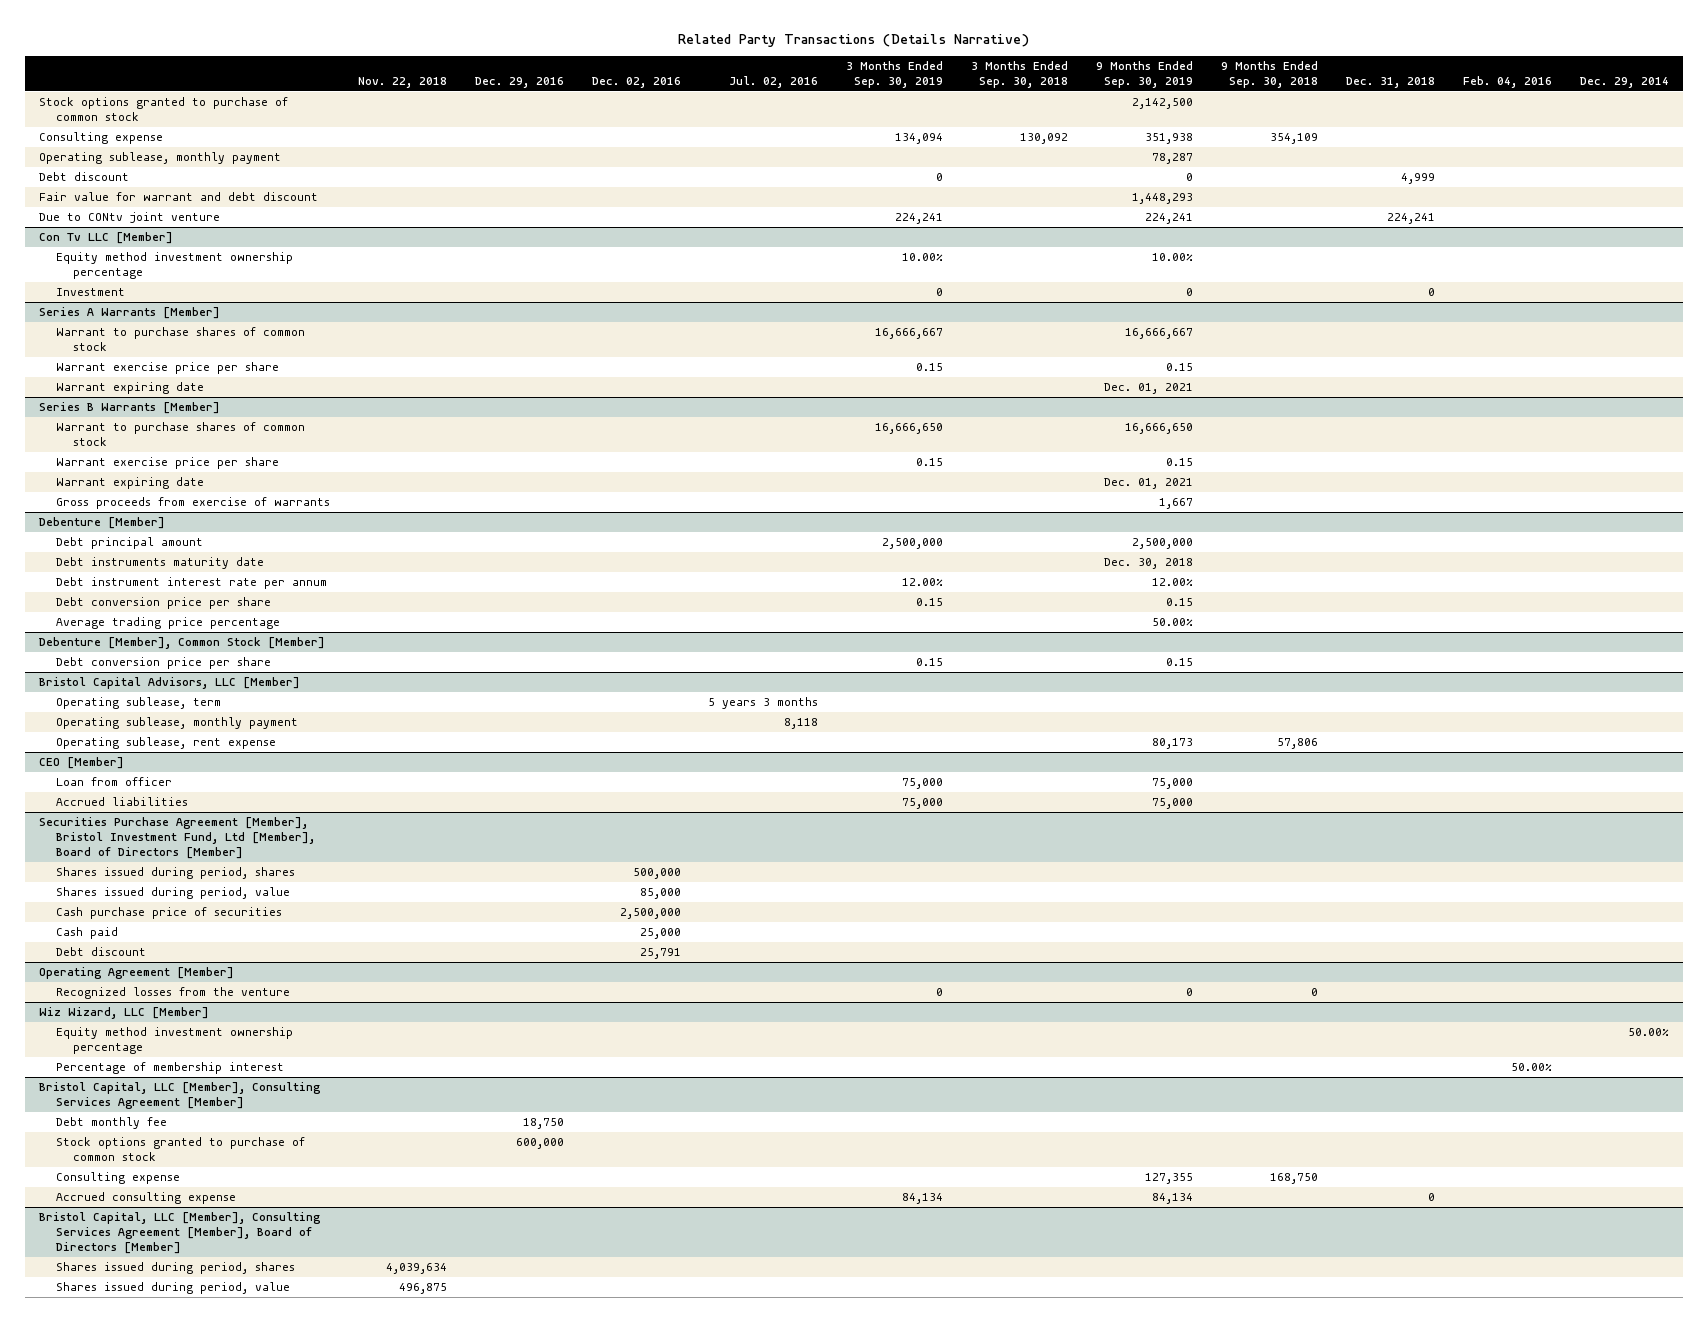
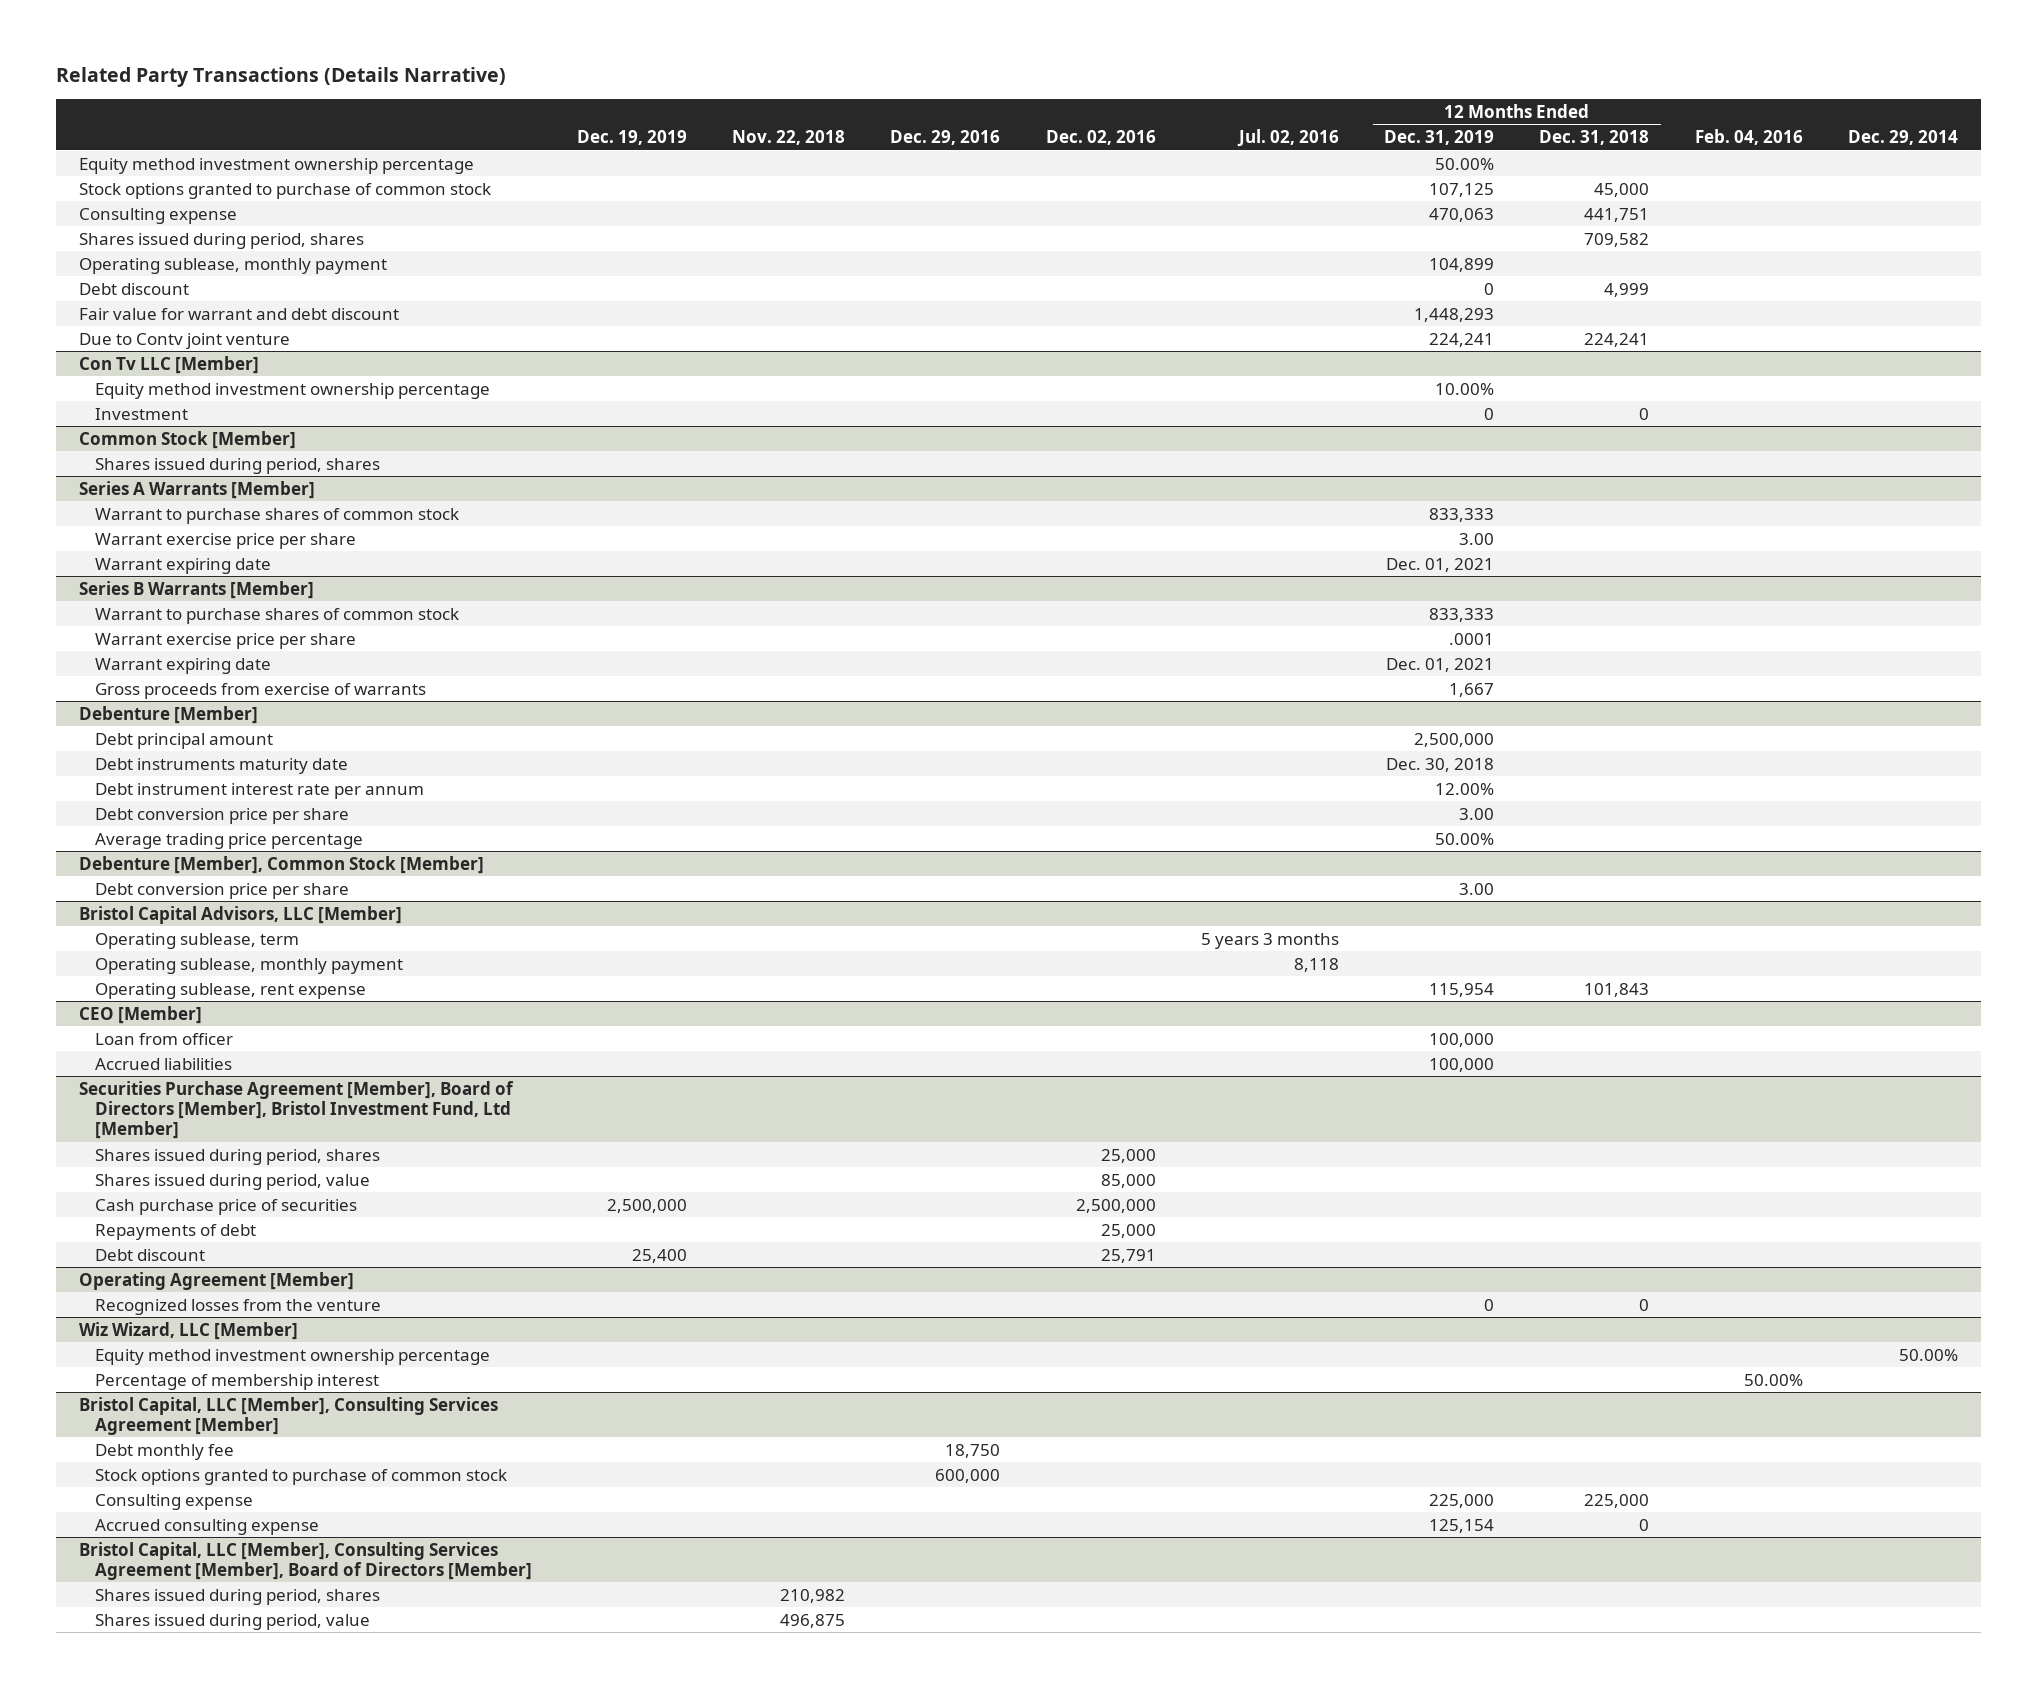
- | Nov. 22, 2018 | Dec. 29, 2016 | Dec. 02, 2016 | Jul. 02, 2016 | 3 Months Ended Sep. 30, 2019 | 3 Months Ended Sep. 30, 2018 | 9 Months Ended Sep. 30, 2019 | 9 Months Ended Sep. 30, 2018 | Dec. 31, 2018 | Feb. 04, 2016 | Dec. 29, 2014
+ | Dec. 19, 2019 | Nov. 22, 2018 | Dec. 29, 2016 | Dec. 02, 2016 | Jul. 02, 2016 | 12 Months Ended Dec. 31, 2019 | 12 Months Ended Dec. 31, 2018 | Feb. 04, 2016 | Dec. 29, 2014
+ Equity method investment ownership percentage | | | | | | 50.00% | | |
+ Shares issued during period, shares | | | | | | | 709,582 | |
- Due to CONtv joint venture | | | | | 224,241 | | 224,241 | | 224,241 | |
+ Due to Contv joint venture | | | | | | 224,241 | 224,241 | |
+ Common Stock [Member]
+ Shares issued during period, shares
- Securities Purchase Agreement [Member], Bristol Investment Fund, Ltd [Member], Board of Directors [Member]
- Shares issued during period, shares | | | 500,000 | | | | | | | |
+ Securities Purchase Agreement [Member], Board of Directors [Member], Bristol Investment Fund, Ltd [Member]
+ Shares issued during period, shares | | | | 25,000 | | | | |
- Cash paid | | | 25,000 | | | | | | | |
+ Repayments of debt | | | | 25,000 | | | | |
@ Bristol Capital, LLC [Member], Consulting Services Agreement [Member], Board of Directors [Member]
- Shares issued during period, shares | 4,039,634 | | | | | | | | | |
+ Shares issued during period, shares | | 210,982 | | | | | | |

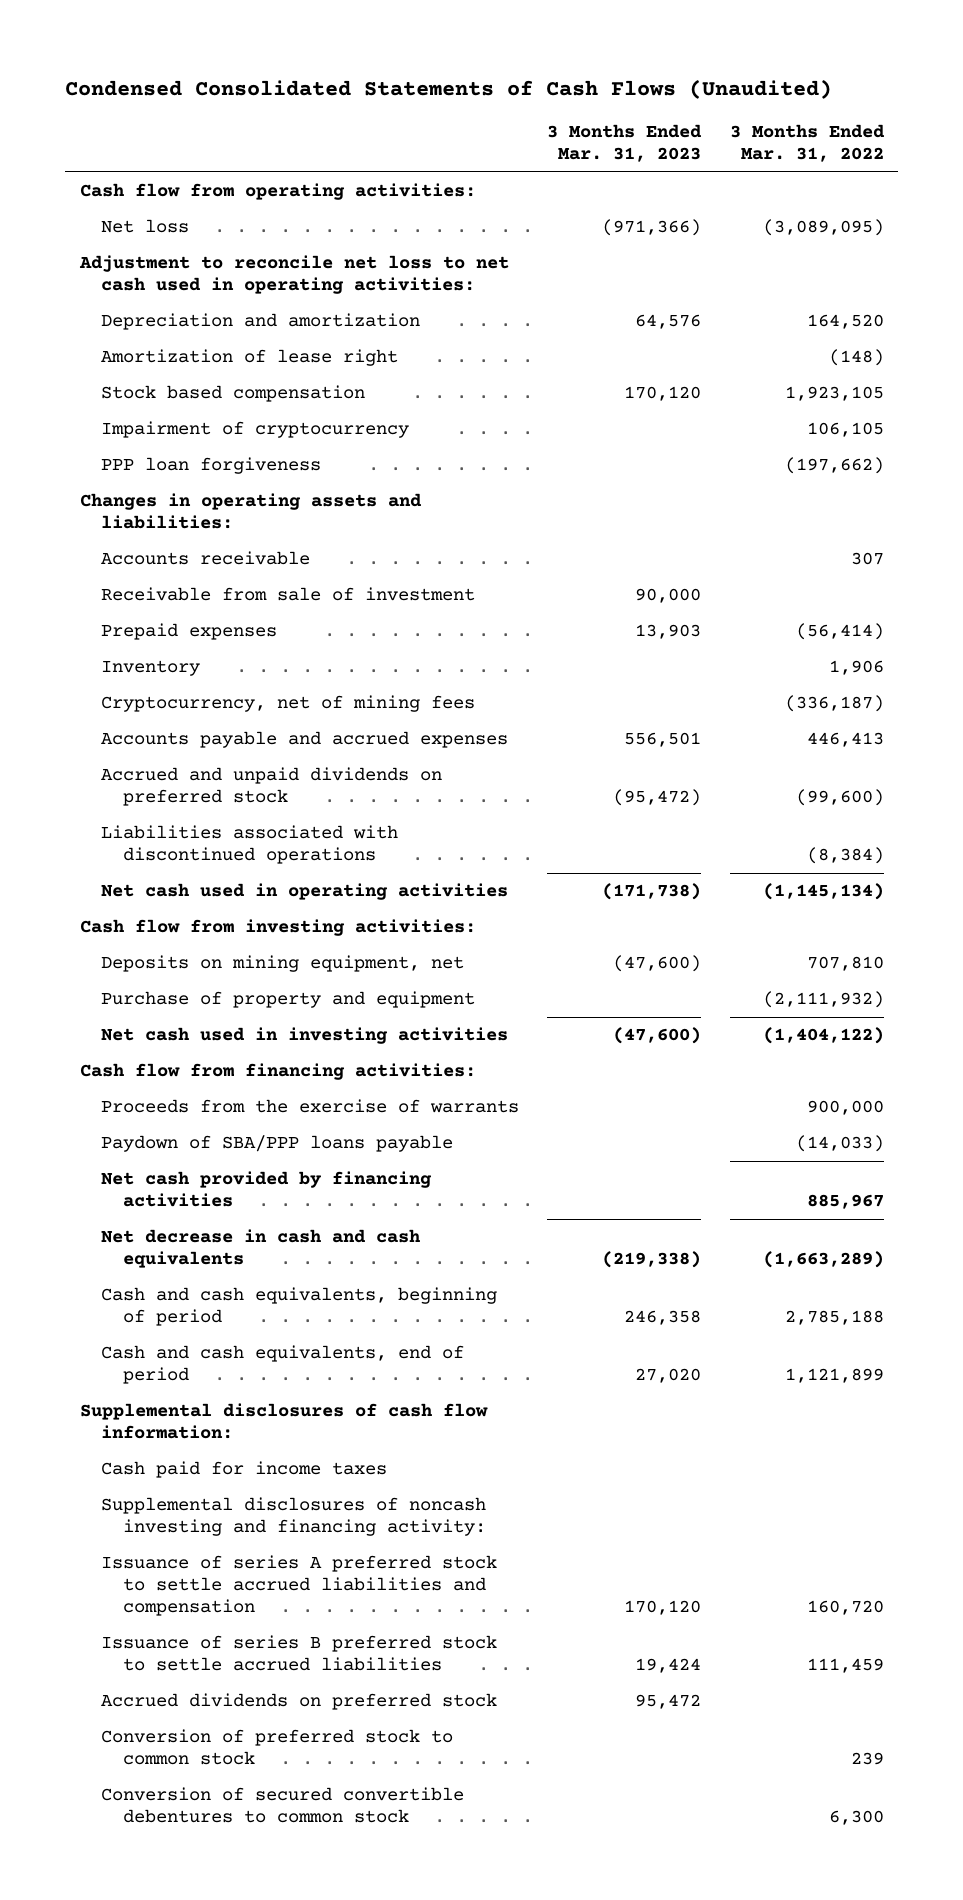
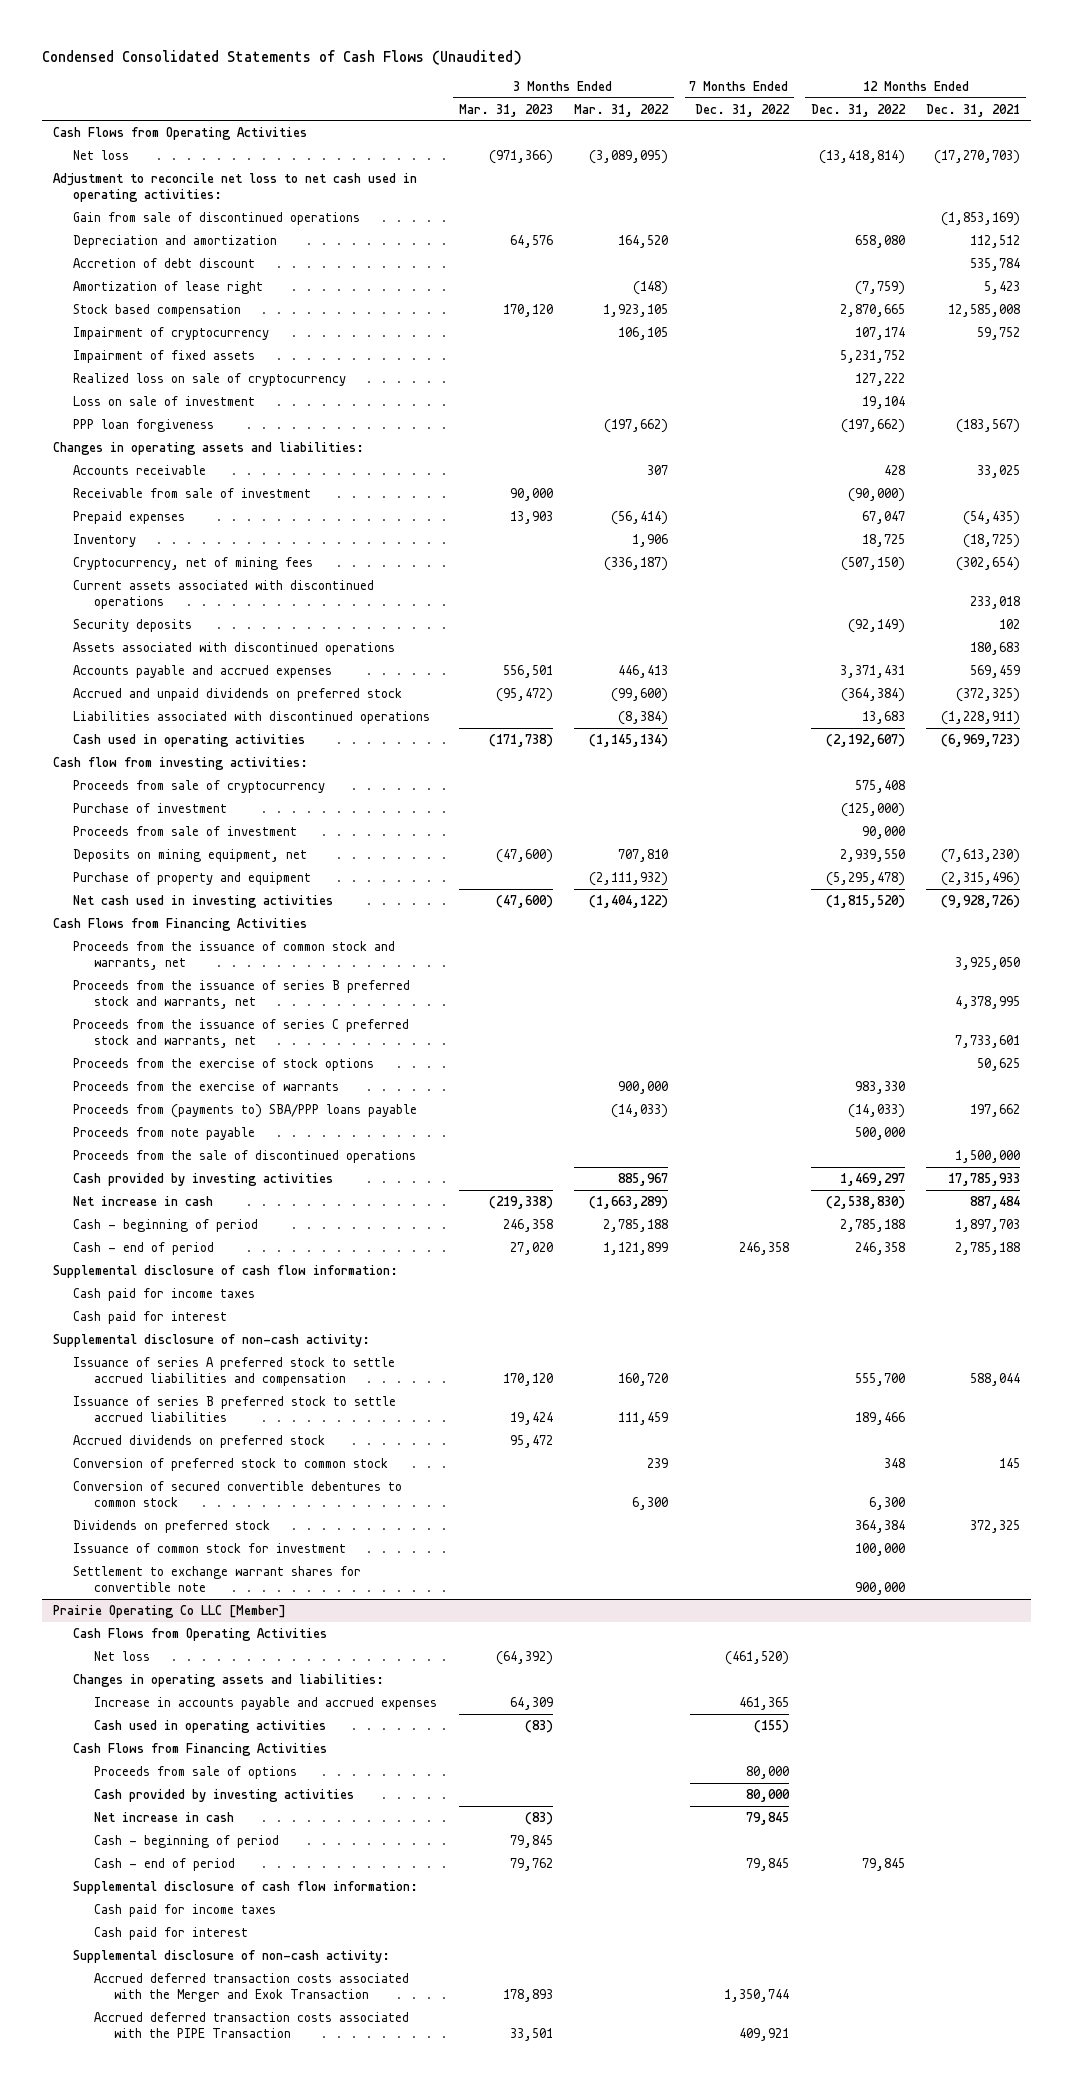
- | 3 Months Ended Mar. 31, 2023 | 3 Months Ended Mar. 31, 2022
+ | 3 Months Ended Mar. 31, 2023 | 3 Months Ended Mar. 31, 2022 | 7 Months Ended Dec. 31, 2022 | 12 Months Ended Dec. 31, 2022 | 12 Months Ended Dec. 31, 2021
- Cash flow from operating activities:
+ Cash Flows from Operating Activities
+ Gain from sale of discontinued operations | | | | | (1,853,169)
+ Accretion of debt discount | | | | | 535,784
+ Impairment of fixed assets | | | | 5,231,752 |
+ Realized loss on sale of cryptocurrency | | | | 127,222 |
+ Loss on sale of investment | | | | 19,104 |
+ Current assets associated with discontinued operations | | | | | 233,018
+ Security deposits | | | | (92,149) | 102
+ Assets associated with discontinued operations | | | | | 180,683
- Net cash used in operating activities | (171,738) | (1,145,134)
+ Cash used in operating activities | (171,738) | (1,145,134) | | (2,192,607) | (6,969,723)
+ Proceeds from sale of cryptocurrency | | | | 575,408 |
+ Purchase of investment | | | | (125,000) |
+ Proceeds from sale of investment | | | | 90,000 |
- Cash flow from financing activities:
+ Cash Flows from Financing Activities
+ Proceeds from the issuance of common stock and warrants, net | | | | | 3,925,050
+ Proceeds from the issuance of series B preferred stock and warrants, net | | | | | 4,378,995
+ Proceeds from the issuance of series C preferred stock and warrants, net | | | | | 7,733,601
+ Proceeds from the exercise of stock options | | | | | 50,625
- Paydown of SBA/PPP loans payable | | (14,033)
- Net cash provided by financing activities | | 885,967
- Net decrease in cash and cash equivalents | (219,338) | (1,663,289)
- Cash and cash equivalents, beginning of period | 246,358 | 2,785,188
- Cash and cash equivalents, end of period | 27,020 | 1,121,899
- Supplemental disclosures of cash flow information:
+ Proceeds from (payments to) SBA/PPP loans payable | | (14,033) | | (14,033) | 197,662
+ Proceeds from note payable | | | | 500,000 |
+ Proceeds from the sale of discontinued operations | | | | | 1,500,000
+ Cash provided by investing activities | | 885,967 | | 1,469,297 | 17,785,933
+ Net increase in cash | (219,338) | (1,663,289) | | (2,538,830) | 887,484
+ Cash - beginning of period | 246,358 | 2,785,188 | | 2,785,188 | 1,897,703
+ Cash - end of period | 27,020 | 1,121,899 | 246,358 | 246,358 | 2,785,188
+ Supplemental disclosure of cash flow information:
- Supplemental disclosures of noncash investing and financing activity:
+ Cash paid for interest
+ Supplemental disclosure of non-cash activity:
+ Dividends on preferred stock | | | | 364,384 | 372,325
+ Issuance of common stock for investment | | | | 100,000 |
+ Settlement to exchange warrant shares for convertible note | | | | 900,000 |
+ Prairie Operating Co LLC [Member]
+ Cash Flows from Operating Activities
+ Net loss | (64,392) | | (461,520) | |
+ Changes in operating assets and liabilities:
+ Increase in accounts payable and accrued expenses | 64,309 | | 461,365 | |
+ Cash used in operating activities | (83) | | (155) | |
+ Cash Flows from Financing Activities
+ Proceeds from sale of options | | | 80,000 | |
+ Cash provided by investing activities | | | 80,000 | |
+ Net increase in cash | (83) | | 79,845 | |
+ Cash - beginning of period | 79,845 | | | |
+ Cash - end of period | 79,762 | | 79,845 | 79,845 |
+ Supplemental disclosure of cash flow information:
+ Cash paid for income taxes
+ Cash paid for interest
+ Supplemental disclosure of non-cash activity:
+ Accrued deferred transaction costs associated with the Merger and Exok Transaction | 178,893 | | 1,350,744 | |
+ Accrued deferred transaction costs associated with the PIPE Transaction | 33,501 | | 409,921 | |

